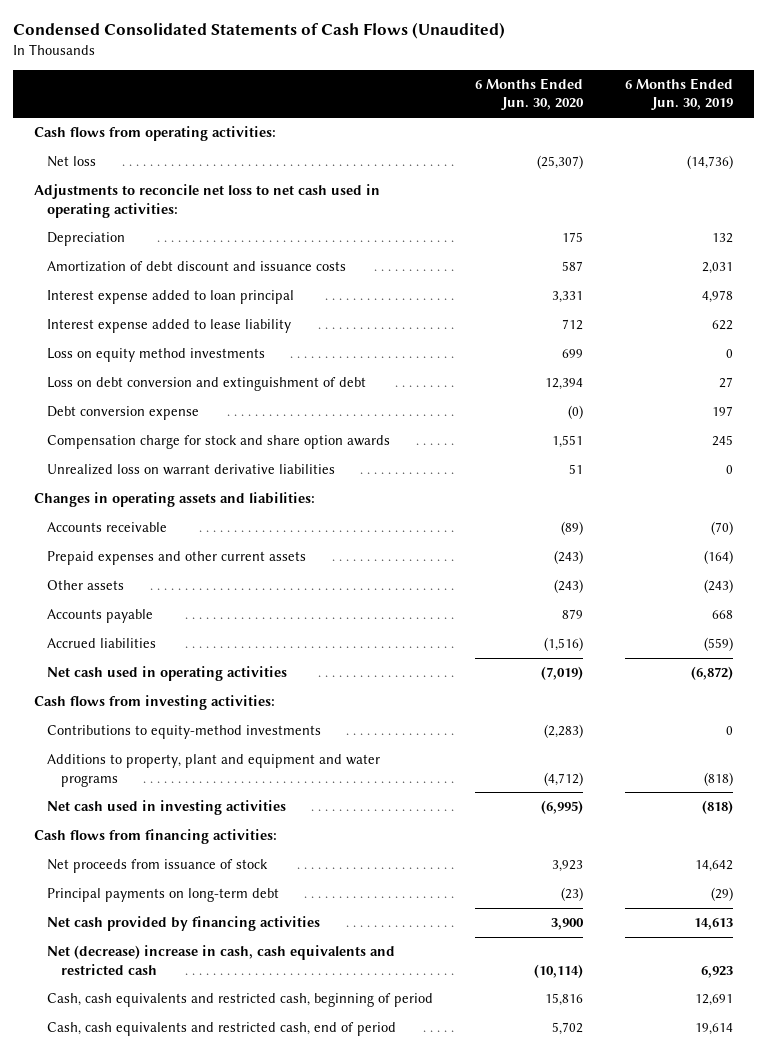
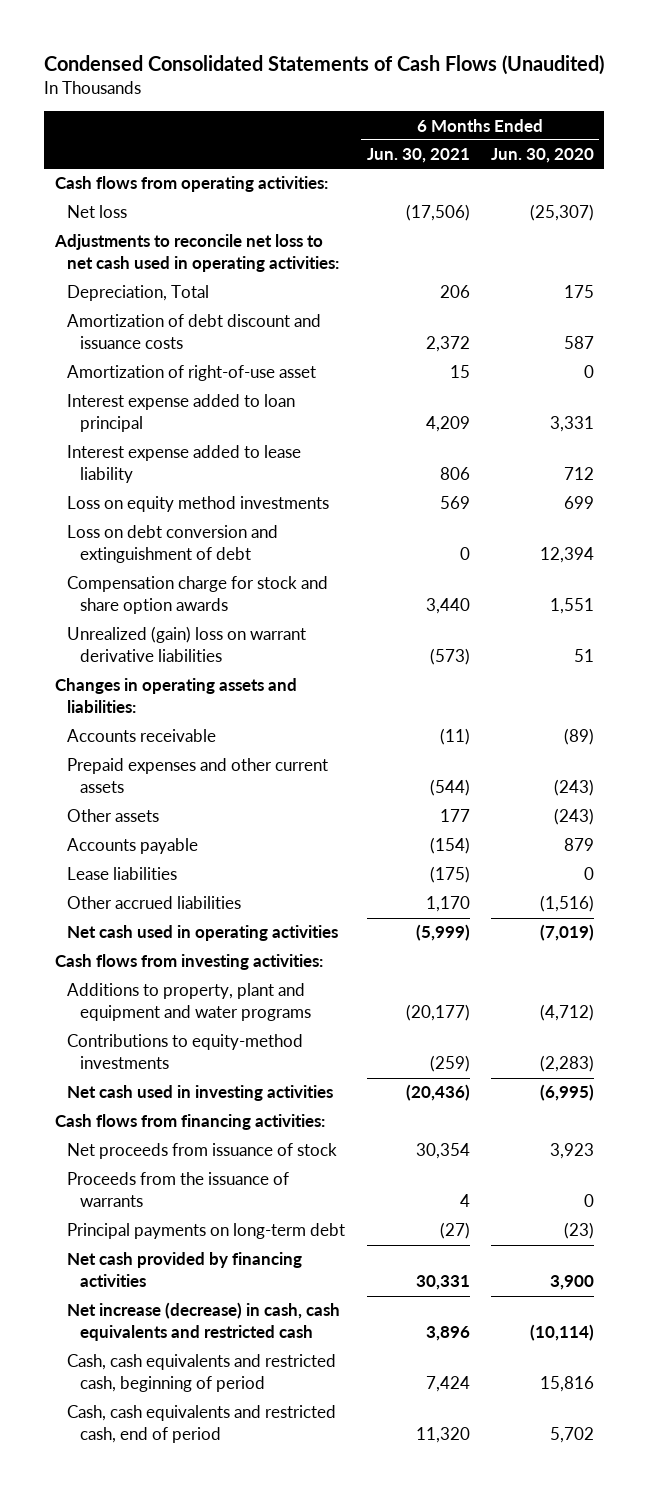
- | 6 Months Ended Jun. 30, 2020 | 6 Months Ended Jun. 30, 2019
+ | 6 Months Ended Jun. 30, 2021 | 6 Months Ended Jun. 30, 2020
- Depreciation | 175 | 132
+ Depreciation, Total | 206 | 175
+ Amortization of right-of-use asset | 15 | 0
- Debt conversion expense | (0) | 197
- Unrealized loss on warrant derivative liabilities | 51 | 0
+ Unrealized (gain) loss on warrant derivative liabilities | (573) | 51
- Accrued liabilities | (1,516) | (559)
+ Lease liabilities | (175) | 0
+ Other accrued liabilities | 1,170 | (1,516)
moved down: Contributions to equity-method investments | (259) | (2,283)
+ Proceeds from the issuance of warrants | 4 | 0
- Net (decrease) increase in cash, cash equivalents and restricted cash | (10,114) | 6,923
+ Net increase (decrease) in cash, cash equivalents and restricted cash | 3,896 | (10,114)

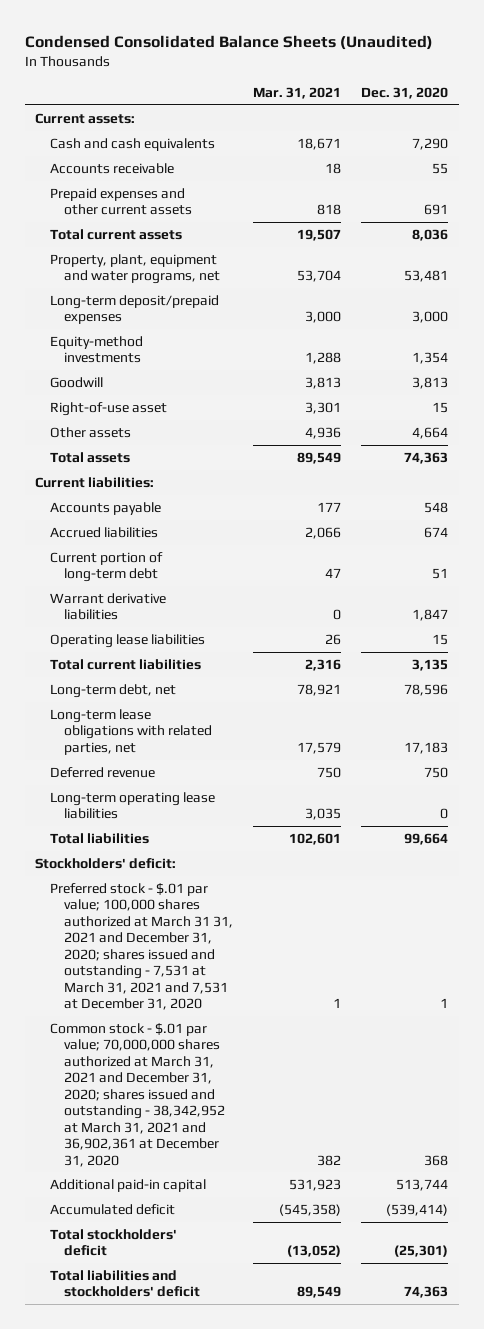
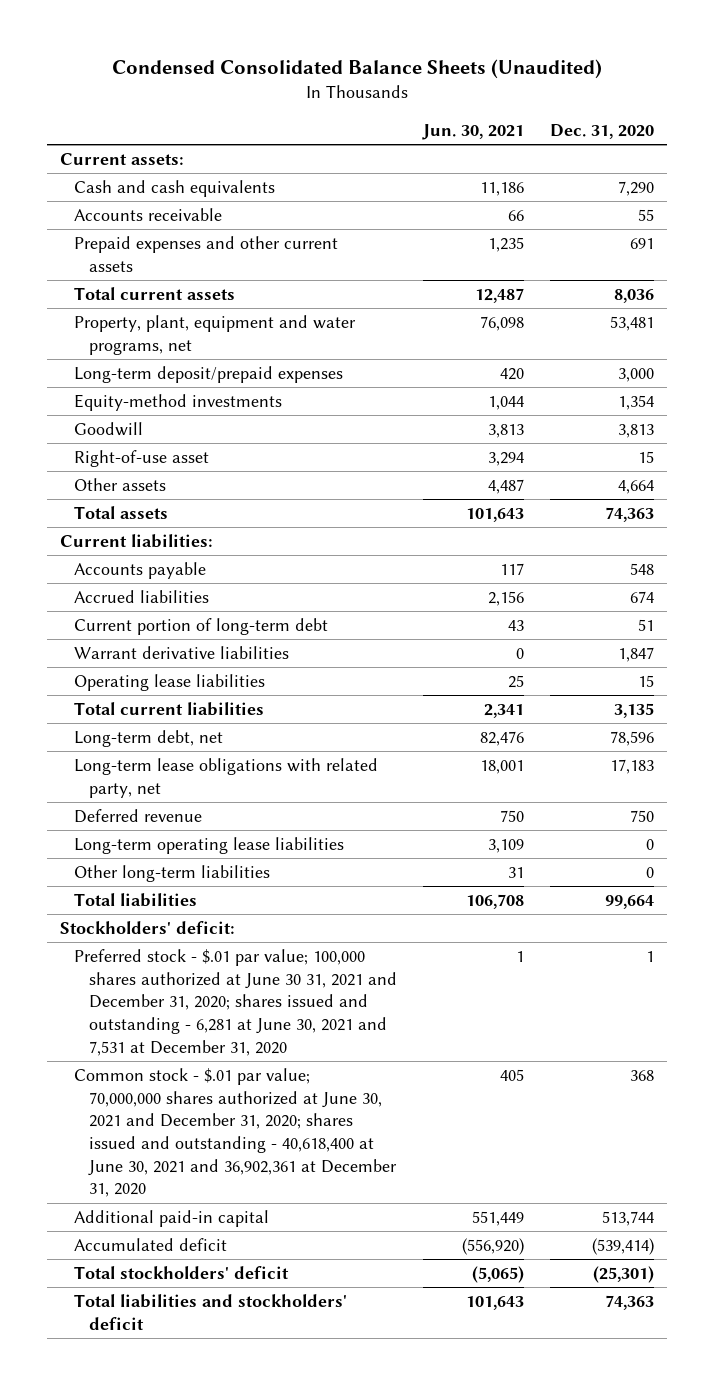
- | Mar. 31, 2021 | Dec. 31, 2020
+ | Jun. 30, 2021 | Dec. 31, 2020
- Long-term lease obligations with related parties, net | 17,579 | 17,183
+ Long-term lease obligations with related party, net | 18,001 | 17,183
+ Other long-term liabilities | 31 | 0
- Preferred stock - $.01 par value; 100,000 shares authorized at March 31 31, 2021 and December 31, 2020; shares issued and outstanding - 7,531 at March 31, 2021 and 7,531 at December 31, 2020 | 1 | 1
- Common stock - $.01 par value; 70,000,000 shares authorized at March 31, 2021 and December 31, 2020; shares issued and outstanding - 38,342,952 at March 31, 2021 and 36,902,361 at December 31, 2020 | 382 | 368
+ Preferred stock - $.01 par value; 100,000 shares authorized at June 30 31, 2021 and December 31, 2020; shares issued and outstanding - 6,281 at June 30, 2021 and 7,531 at December 31, 2020 | 1 | 1
+ Common stock - $.01 par value; 70,000,000 shares authorized at June 30, 2021 and December 31, 2020; shares issued and outstanding - 40,618,400 at June 30, 2021 and 36,902,361 at December 31, 2020 | 405 | 368

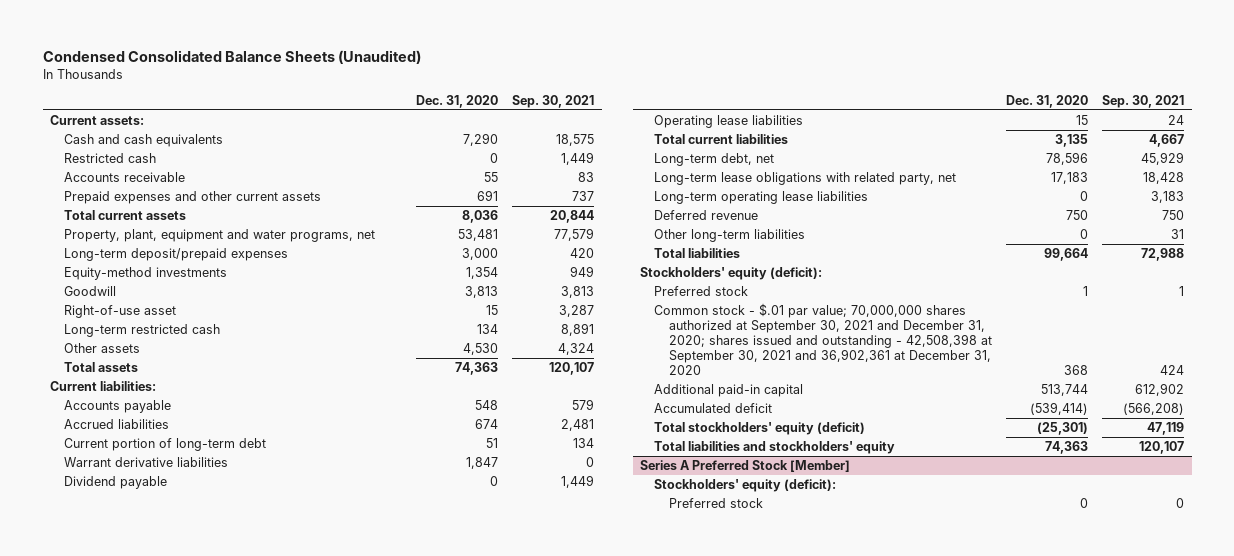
- | Jun. 30, 2021 | Dec. 31, 2020
+ | Dec. 31, 2020 | Sep. 30, 2021
+ Restricted cash | 0 | 1,449
- Other assets | 4,487 | 4,664
+ Long-term restricted cash | 134 | 8,891
+ Other assets | 4,530 | 4,324
+ Dividend payable | 0 | 1,449
moved down: Deferred revenue | 750 | 750
- Stockholders' deficit:
- Preferred stock - $.01 par value; 100,000 shares authorized at June 30 31, 2021 and December 31, 2020; shares issued and outstanding - 6,281 at June 30, 2021 and 7,531 at December 31, 2020 | 1 | 1
- Common stock - $.01 par value; 70,000,000 shares authorized at June 30, 2021 and December 31, 2020; shares issued and outstanding - 40,618,400 at June 30, 2021 and 36,902,361 at December 31, 2020 | 405 | 368
+ Stockholders' equity (deficit):
+ Preferred stock | 1 | 1
+ Common stock - $.01 par value; 70,000,000 shares authorized at September 30, 2021 and December 31, 2020; shares issued and outstanding - 42,508,398 at September 30, 2021 and 36,902,361 at December 31, 2020 | 368 | 424
- Total stockholders' deficit | (5,065) | (25,301)
- Total liabilities and stockholders' deficit | 101,643 | 74,363
+ Total stockholders' equity (deficit) | (25,301) | 47,119
+ Total liabilities and stockholders' equity | 74,363 | 120,107
+ Series A Preferred Stock [Member]
+ Stockholders' equity (deficit):
+ Preferred stock | 0 | 0

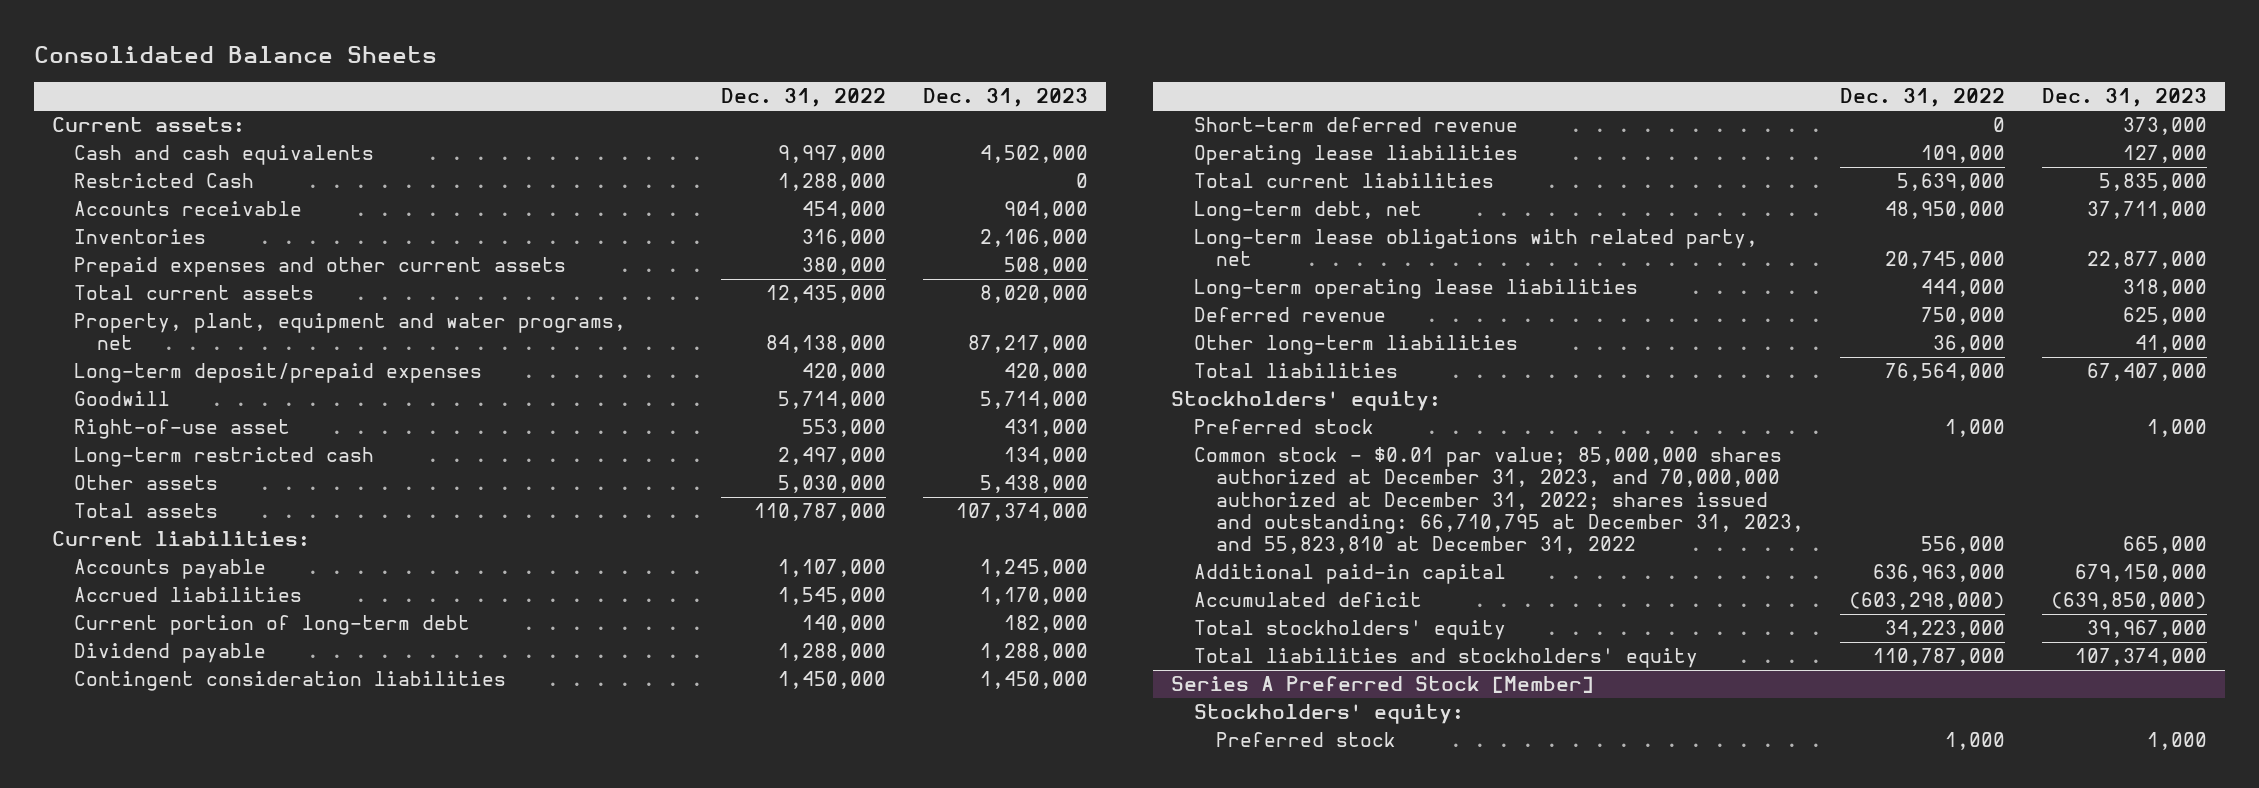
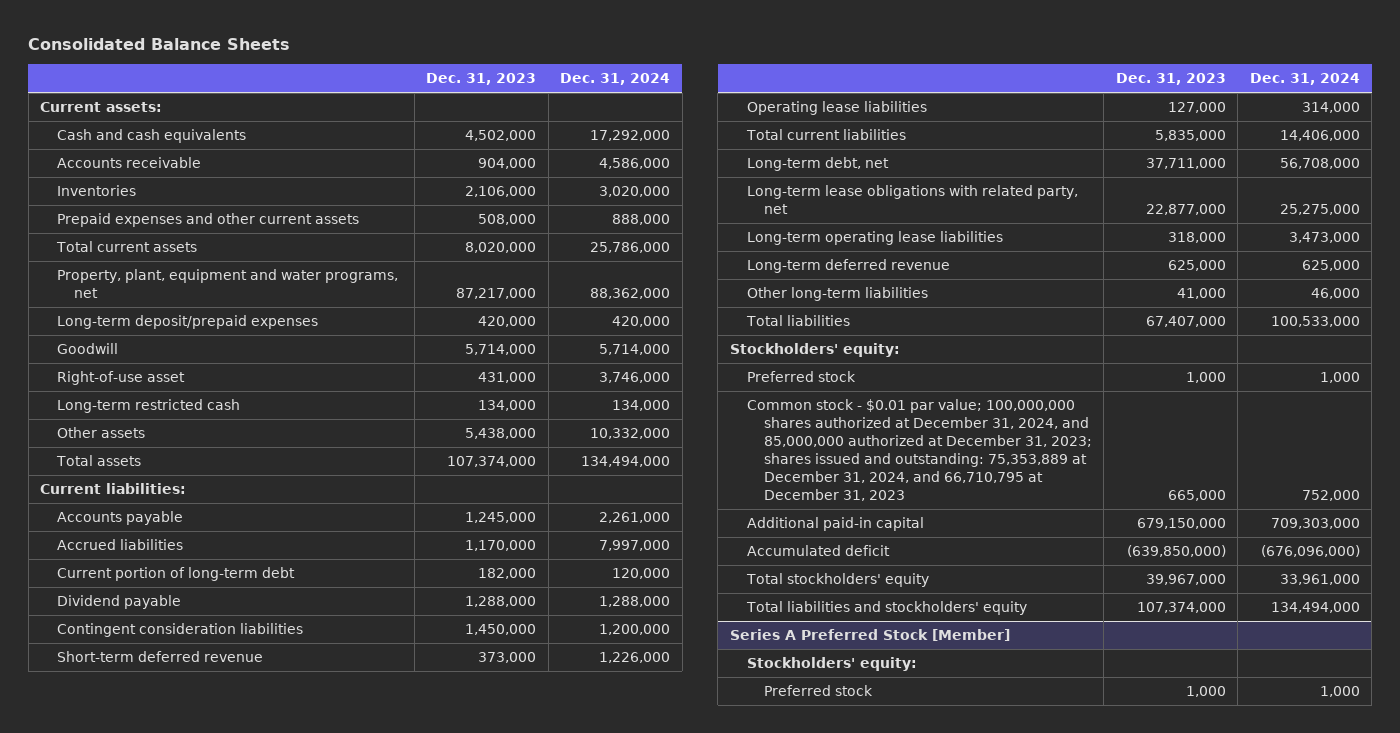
- | Dec. 31, 2022 | Dec. 31, 2023
+ | Dec. 31, 2023 | Dec. 31, 2024
- Restricted Cash | 1,288,000 | 0
- Deferred revenue | 750,000 | 625,000
+ Long-term deferred revenue | 625,000 | 625,000
- Common stock - $0.01 par value; 85,000,000 shares authorized at December 31, 2023, and 70,000,000 authorized at December 31, 2022; shares issued and outstanding: 66,710,795 at December 31, 2023, and 55,823,810 at December 31, 2022 | 556,000 | 665,000
+ Common stock - $0.01 par value; 100,000,000 shares authorized at December 31, 2024, and 85,000,000 authorized at December 31, 2023; shares issued and outstanding: 75,353,889 at December 31, 2024, and 66,710,795 at December 31, 2023 | 665,000 | 752,000

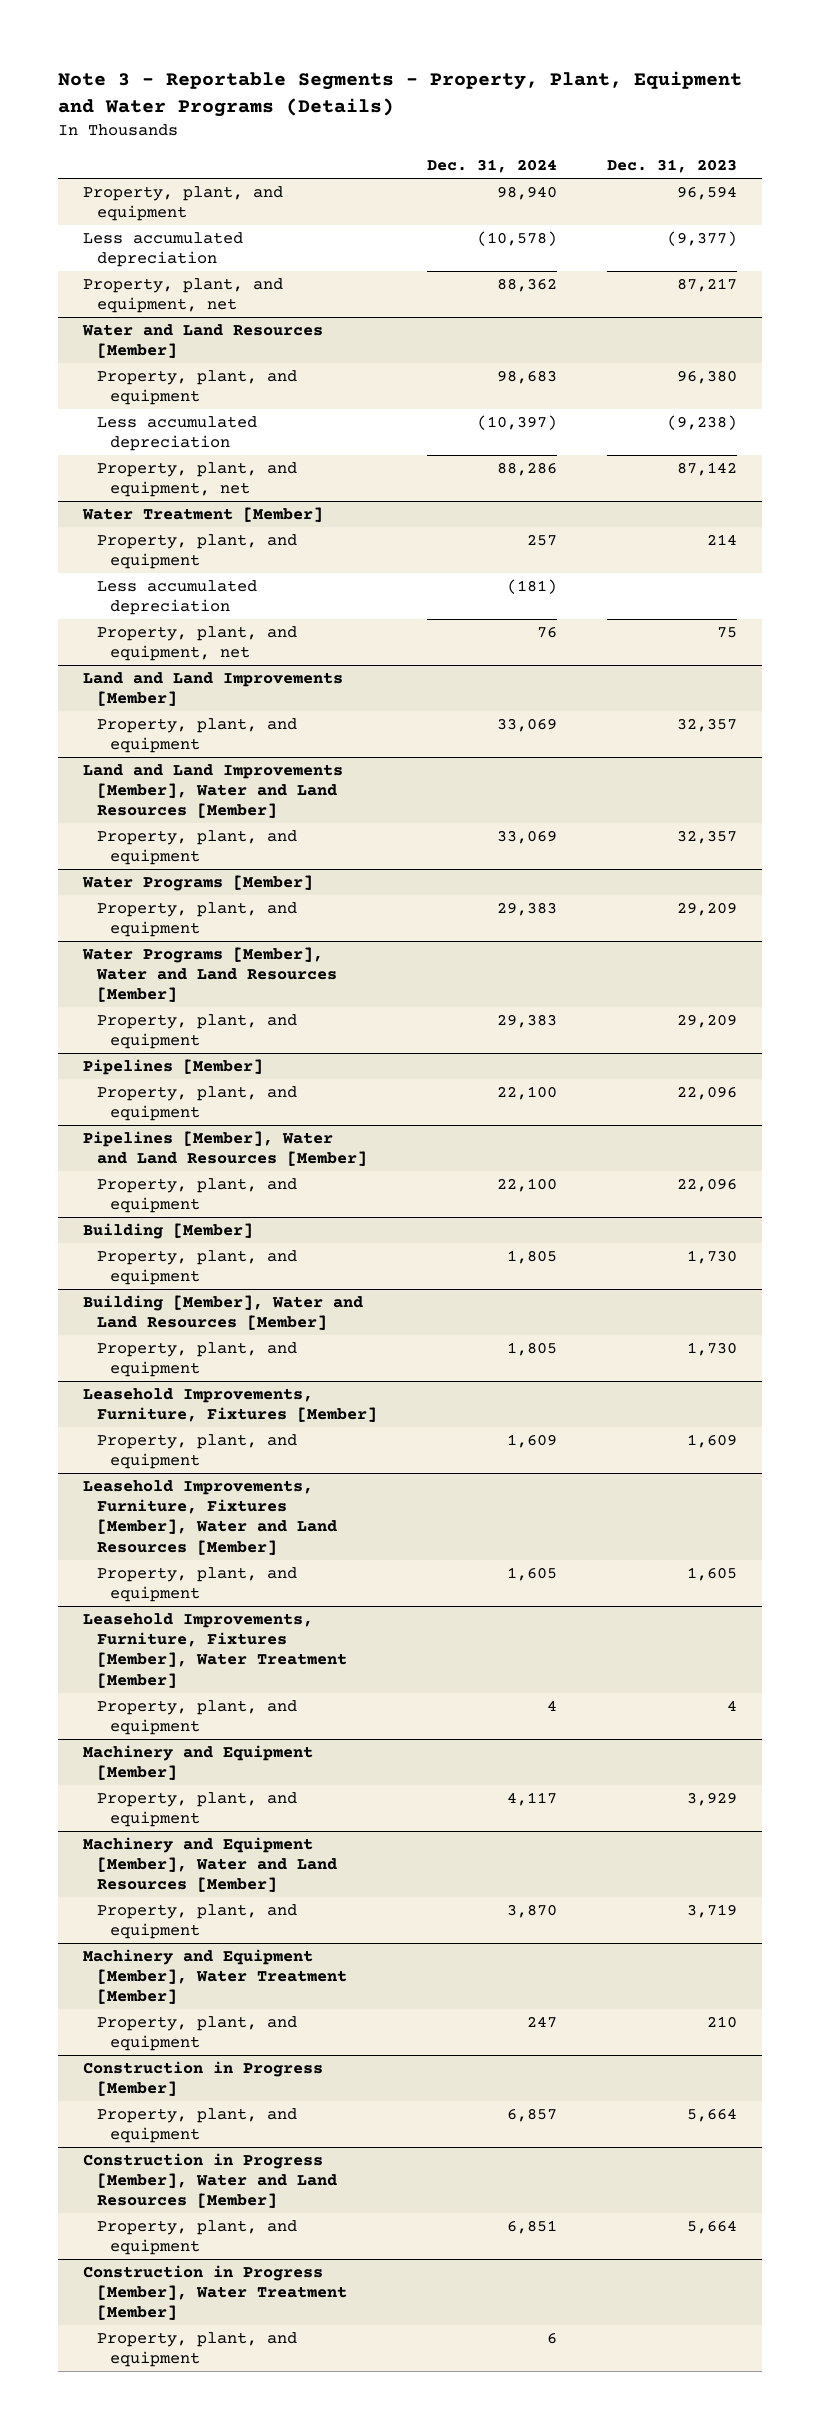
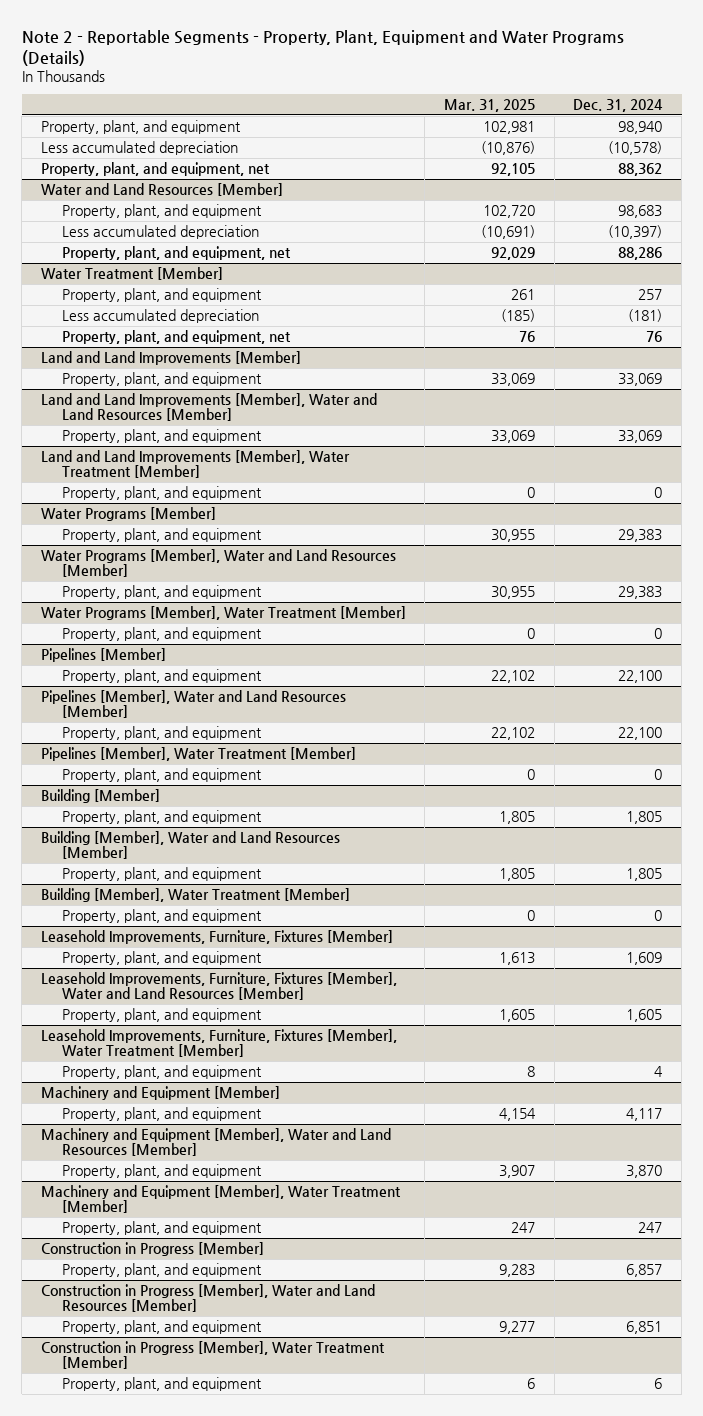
- Note 3 - Reportable Segments - Property, Plant, Equipment and Water Programs (Details)
+ Note 2 - Reportable Segments - Property, Plant, Equipment and Water Programs (Details)
- | Dec. 31, 2024 | Dec. 31, 2023
+ | Mar. 31, 2025 | Dec. 31, 2024
+ Land and Land Improvements [Member], Water Treatment [Member]
+ Property, plant, and equipment | 0 | 0
+ Water Programs [Member], Water Treatment [Member]
+ Property, plant, and equipment | 0 | 0
+ Pipelines [Member], Water Treatment [Member]
+ Property, plant, and equipment | 0 | 0
+ Building [Member], Water Treatment [Member]
+ Property, plant, and equipment | 0 | 0

